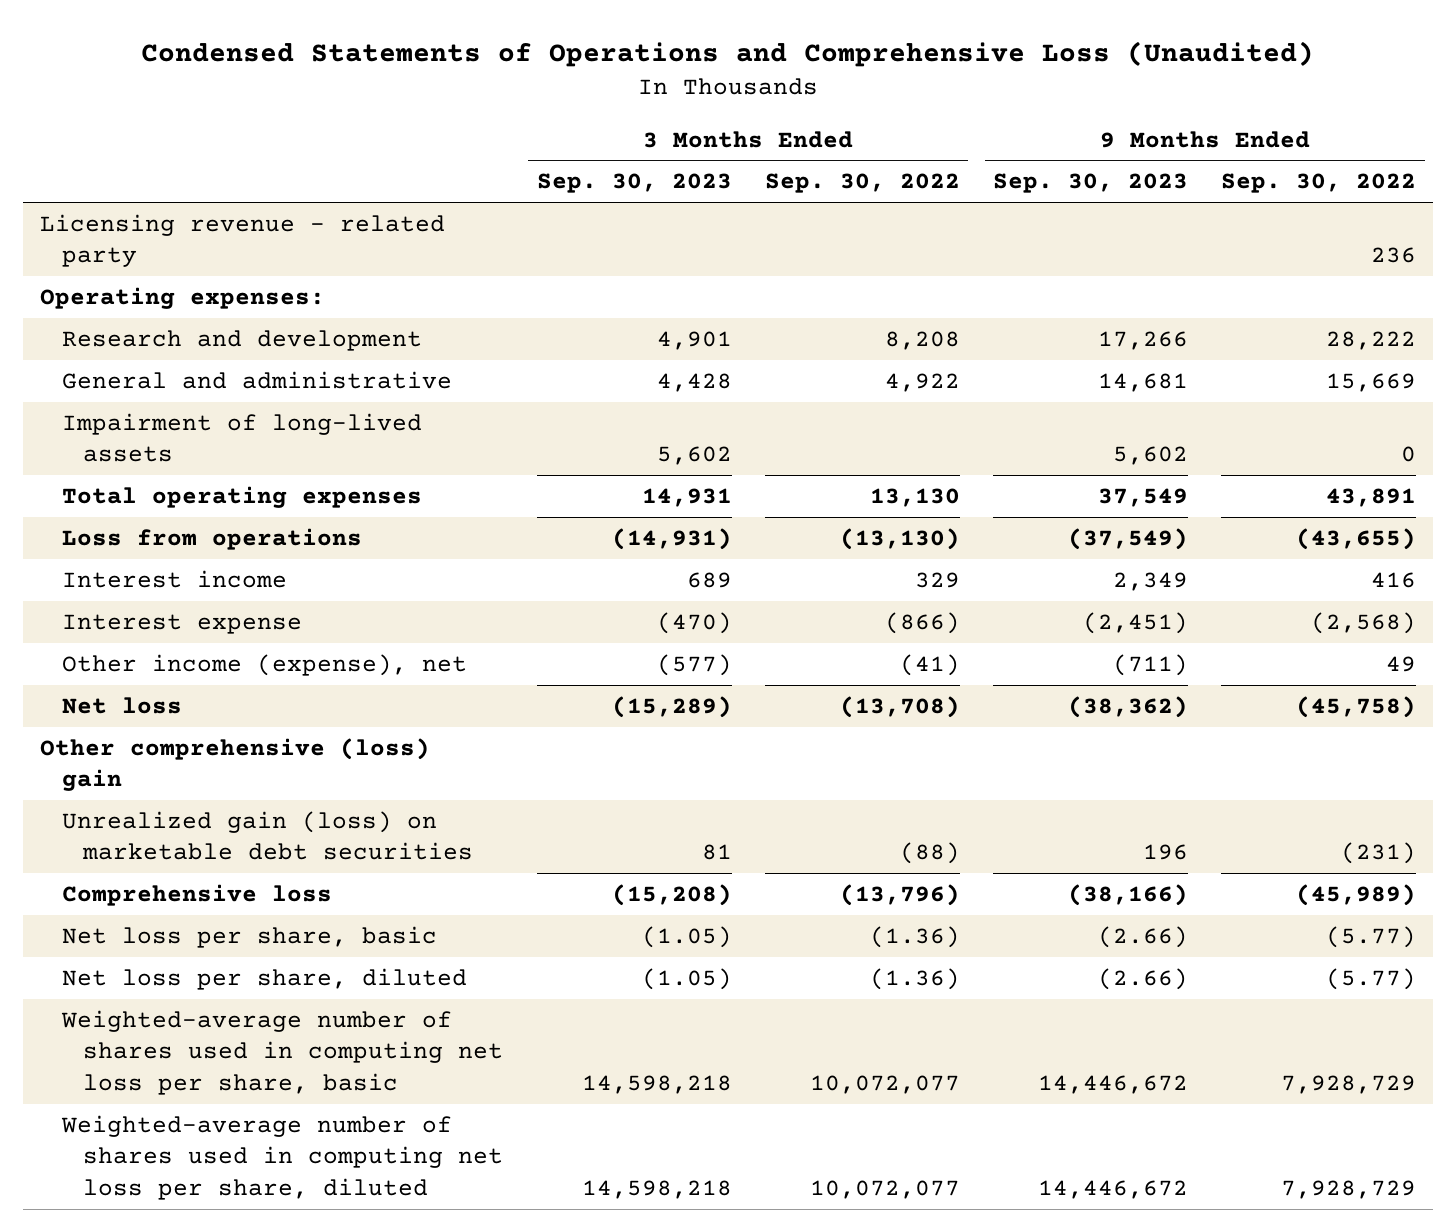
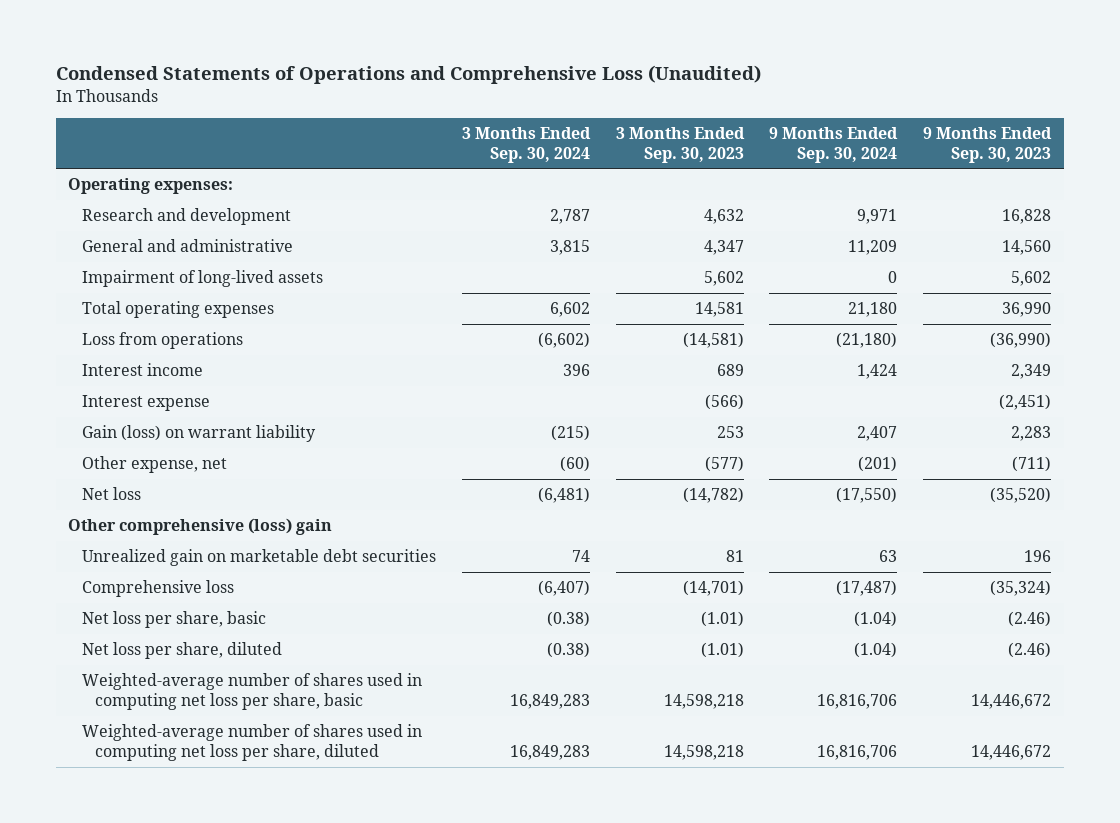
- | 3 Months Ended Sep. 30, 2023 | 3 Months Ended Sep. 30, 2022 | 9 Months Ended Sep. 30, 2023 | 9 Months Ended Sep. 30, 2022
+ | 3 Months Ended Sep. 30, 2024 | 3 Months Ended Sep. 30, 2023 | 9 Months Ended Sep. 30, 2024 | 9 Months Ended Sep. 30, 2023
- Licensing revenue - related party | | | | 236
- Research and development | 4,901 | 8,208 | 17,266 | 28,222
- General and administrative | 4,428 | 4,922 | 14,681 | 15,669
+ Research and development | 2,787 | 4,632 | 9,971 | 16,828
+ General and administrative | 3,815 | 4,347 | 11,209 | 14,560
- Total operating expenses | 14,931 | 13,130 | 37,549 | 43,891
- Loss from operations | (14,931) | (13,130) | (37,549) | (43,655)
+ Total operating expenses | 6,602 | 14,581 | 21,180 | 36,990
+ Loss from operations | (6,602) | (14,581) | (21,180) | (36,990)
- Interest expense | (470) | (866) | (2,451) | (2,568)
- Other income (expense), net | (577) | (41) | (711) | 49
- Net loss | (15,289) | (13,708) | (38,362) | (45,758)
+ Interest expense | | (566) | | (2,451)
+ Gain (loss) on warrant liability | (215) | 253 | 2,407 | 2,283
+ Other expense, net | (60) | (577) | (201) | (711)
+ Net loss | (6,481) | (14,782) | (17,550) | (35,520)
- Unrealized gain (loss) on marketable debt securities | 81 | (88) | 196 | (231)
- Comprehensive loss | (15,208) | (13,796) | (38,166) | (45,989)
- Net loss per share, basic | (1.05) | (1.36) | (2.66) | (5.77)
- Net loss per share, diluted | (1.05) | (1.36) | (2.66) | (5.77)
+ Unrealized gain on marketable debt securities | 74 | 81 | 63 | 196
+ Comprehensive loss | (6,407) | (14,701) | (17,487) | (35,324)
+ Net loss per share, basic | (0.38) | (1.01) | (1.04) | (2.46)
+ Net loss per share, diluted | (0.38) | (1.01) | (1.04) | (2.46)

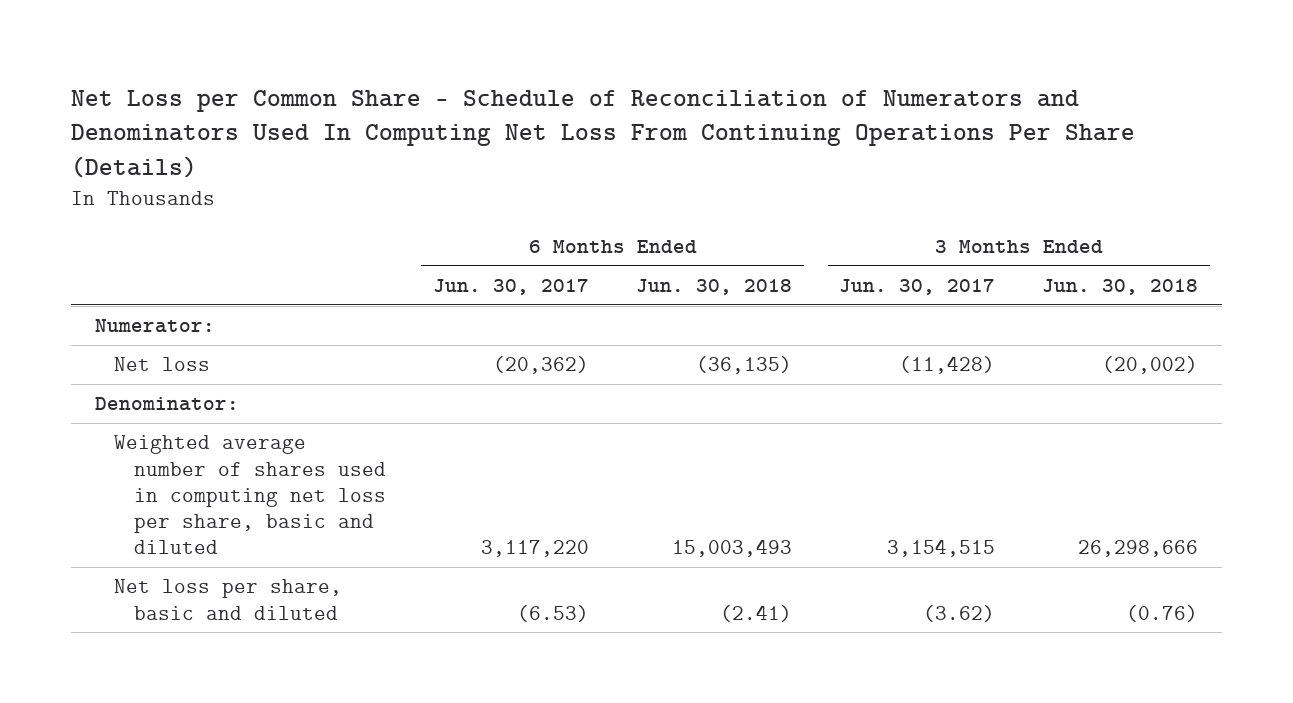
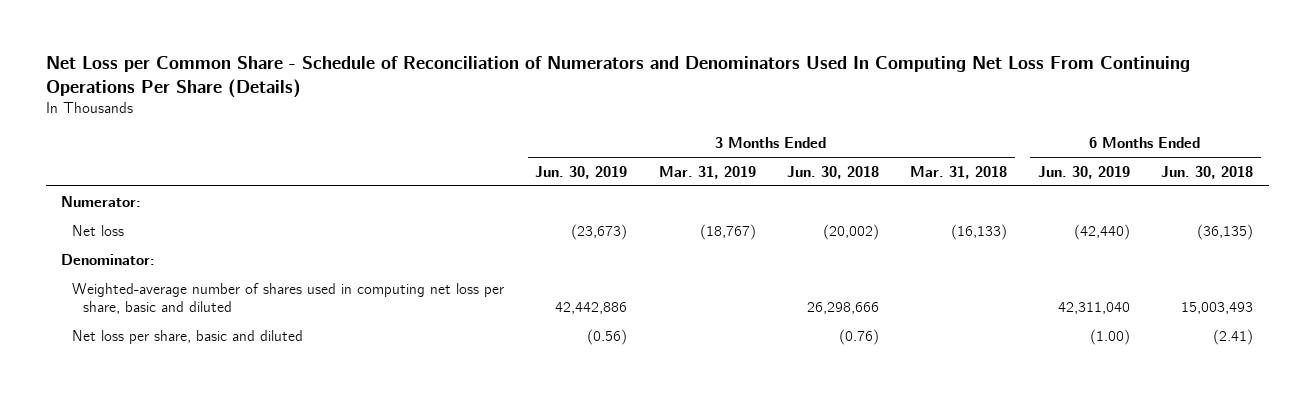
- | 6 Months Ended Jun. 30, 2017 | 6 Months Ended Jun. 30, 2018 | 3 Months Ended Jun. 30, 2017 | 3 Months Ended Jun. 30, 2018
+ | 3 Months Ended Jun. 30, 2019 | 3 Months Ended Mar. 31, 2019 | 3 Months Ended Jun. 30, 2018 | 3 Months Ended Mar. 31, 2018 | 6 Months Ended Jun. 30, 2019 | 6 Months Ended Jun. 30, 2018
- Weighted average number of shares used in computing net loss per share, basic and diluted | 3,117,220 | 15,003,493 | 3,154,515 | 26,298,666
+ Weighted-average number of shares used in computing net loss per share, basic and diluted | 42,442,886 | | 26,298,666 | | 42,311,040 | 15,003,493

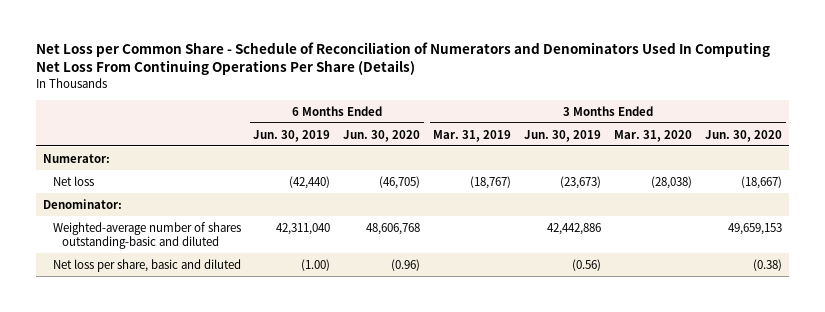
- | 3 Months Ended Jun. 30, 2019 | 3 Months Ended Mar. 31, 2019 | 3 Months Ended Jun. 30, 2018 | 3 Months Ended Mar. 31, 2018 | 6 Months Ended Jun. 30, 2019 | 6 Months Ended Jun. 30, 2018
+ | 6 Months Ended Jun. 30, 2019 | 6 Months Ended Jun. 30, 2020 | 3 Months Ended Mar. 31, 2019 | 3 Months Ended Jun. 30, 2019 | 3 Months Ended Mar. 31, 2020 | 3 Months Ended Jun. 30, 2020
- Weighted-average number of shares used in computing net loss per share, basic and diluted | 42,442,886 | | 26,298,666 | | 42,311,040 | 15,003,493
+ Weighted-average number of shares outstanding-basic and diluted | 42,311,040 | 48,606,768 | | 42,442,886 | | 49,659,153

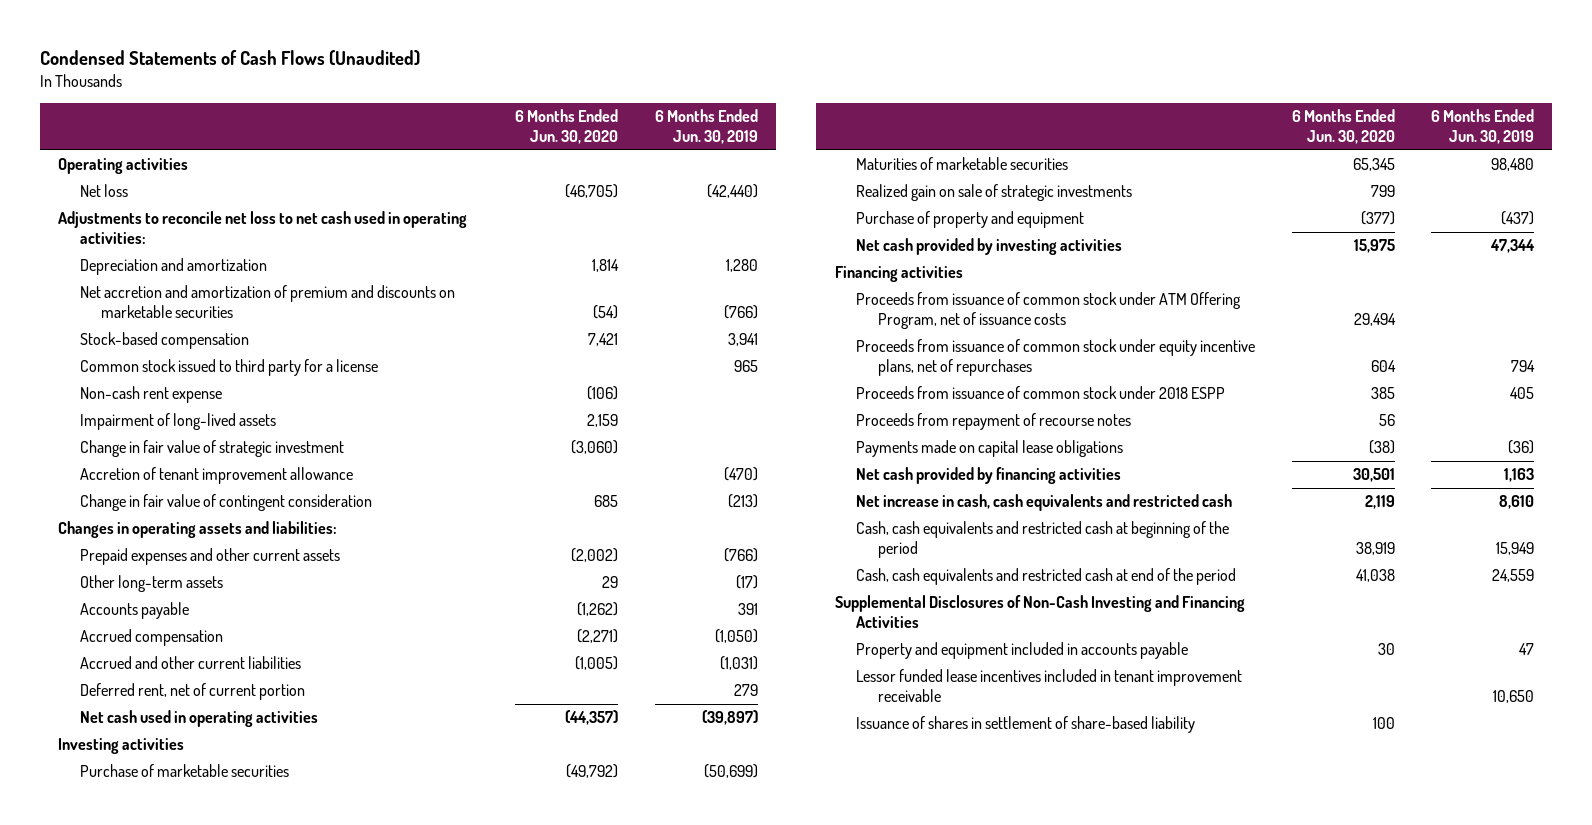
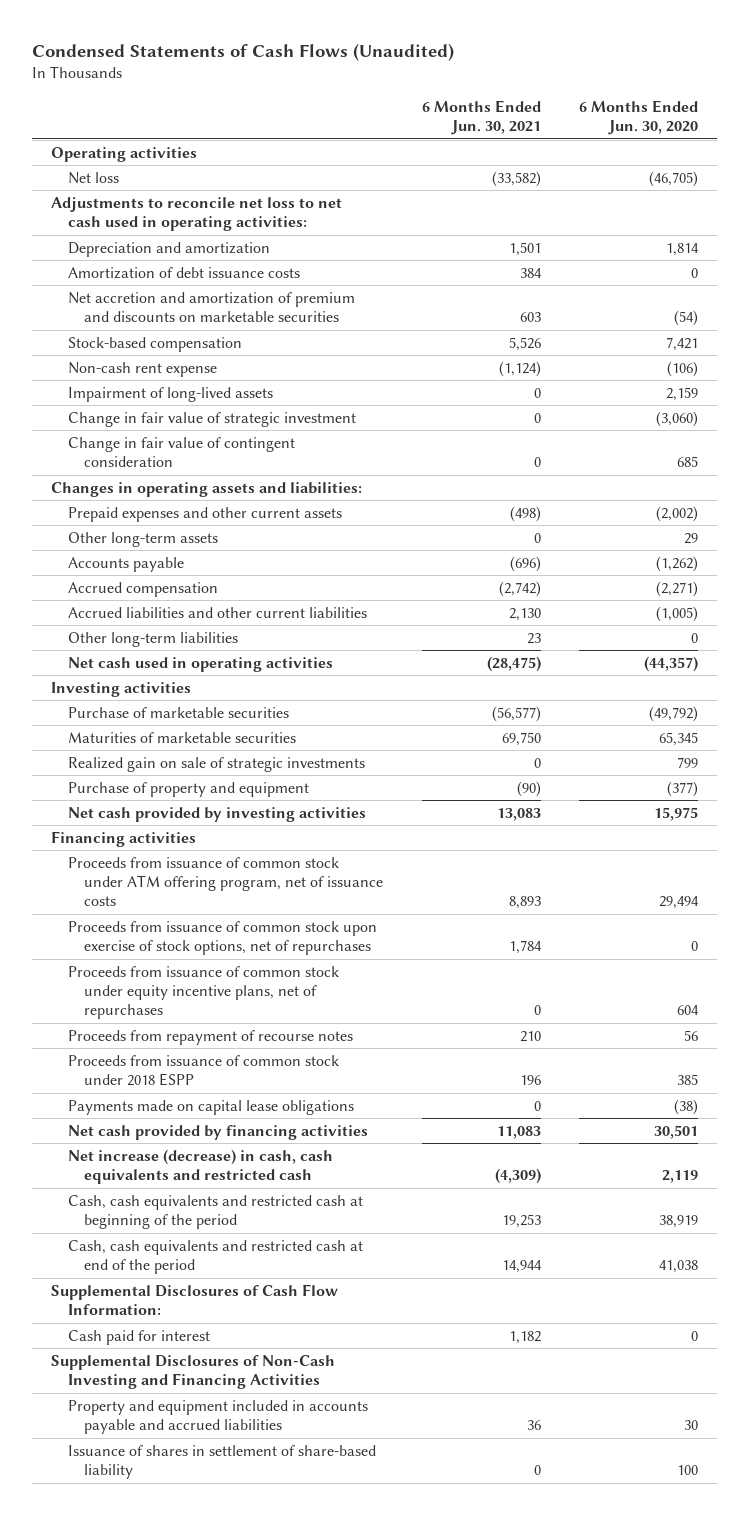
- | 6 Months Ended Jun. 30, 2020 | 6 Months Ended Jun. 30, 2019
+ | 6 Months Ended Jun. 30, 2021 | 6 Months Ended Jun. 30, 2020
+ Amortization of debt issuance costs | 384 | 0
- Common stock issued to third party for a license | | 965
- Accretion of tenant improvement allowance | | (470)
- Accrued and other current liabilities | (1,005) | (1,031)
- Deferred rent, net of current portion | | 279
+ Accrued liabilities and other current liabilities | 2,130 | (1,005)
+ Other long-term liabilities | 23 | 0
- Proceeds from issuance of common stock under ATM Offering Program, net of issuance costs | 29,494 |
+ Proceeds from issuance of common stock under ATM offering program, net of issuance costs | 8,893 | 29,494
+ Proceeds from issuance of common stock upon exercise of stock options, net of repurchases | 1,784 | 0
moved down: Proceeds from issuance of common stock under 2018 ESPP | 196 | 385
- Net increase in cash, cash equivalents and restricted cash | 2,119 | 8,610
+ Net increase (decrease) in cash, cash equivalents and restricted cash | (4,309) | 2,119
+ Supplemental Disclosures of Cash Flow Information:
+ Cash paid for interest | 1,182 | 0
- Property and equipment included in accounts payable | 30 | 47
- Lessor funded lease incentives included in tenant improvement receivable | | 10,650
+ Property and equipment included in accounts payable and accrued liabilities | 36 | 30

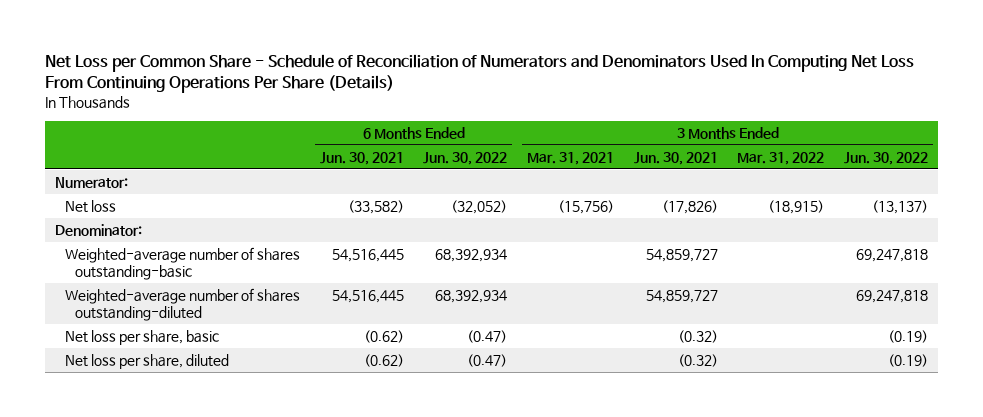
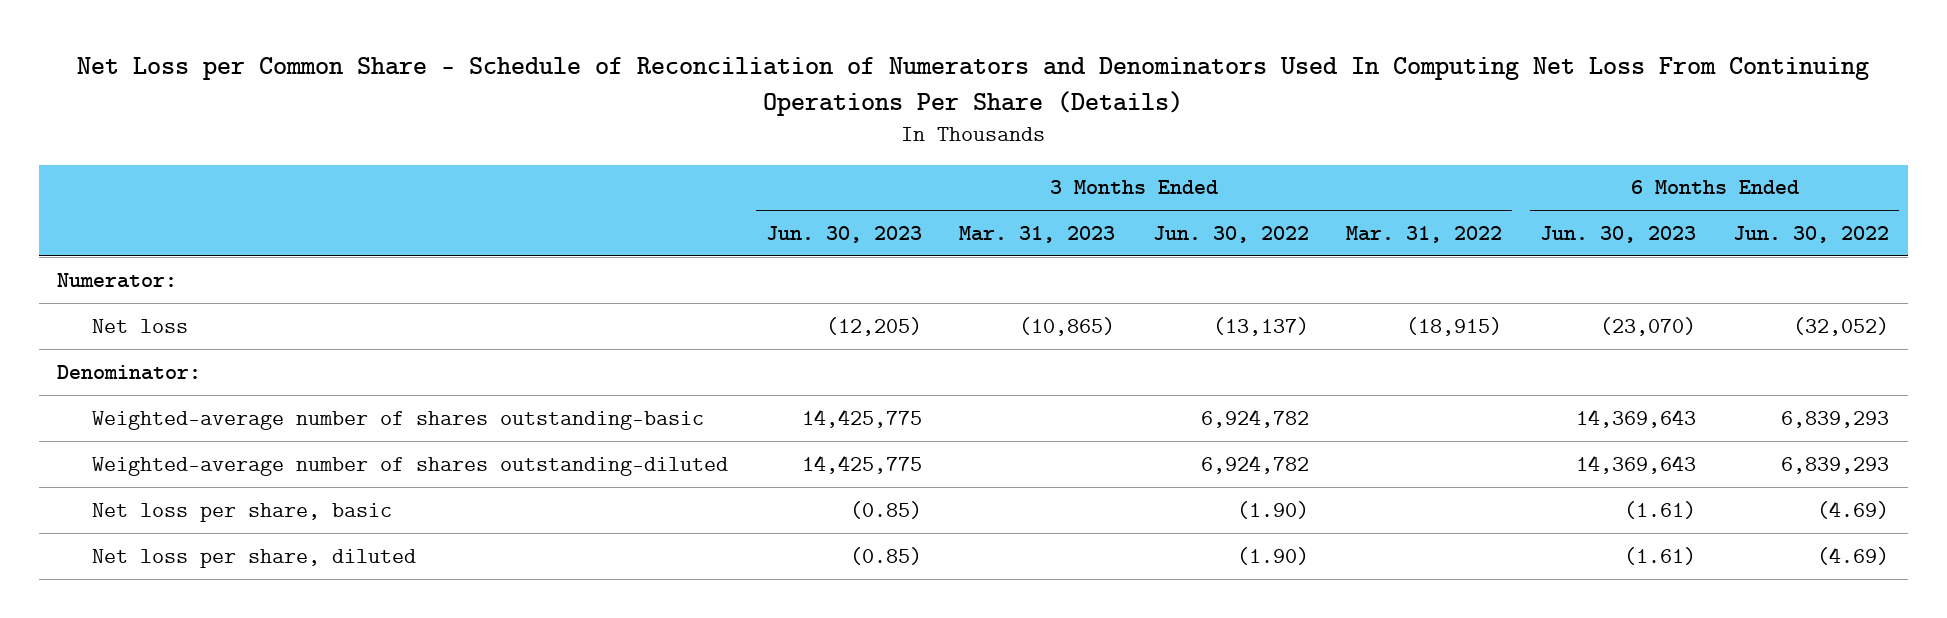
- | 6 Months Ended Jun. 30, 2021 | 6 Months Ended Jun. 30, 2022 | 3 Months Ended Mar. 31, 2021 | 3 Months Ended Jun. 30, 2021 | 3 Months Ended Mar. 31, 2022 | 3 Months Ended Jun. 30, 2022
+ | 3 Months Ended Jun. 30, 2023 | 3 Months Ended Mar. 31, 2023 | 3 Months Ended Jun. 30, 2022 | 3 Months Ended Mar. 31, 2022 | 6 Months Ended Jun. 30, 2023 | 6 Months Ended Jun. 30, 2022
- Weighted-average number of shares outstanding-basic | 54,516,445 | 68,392,934 | | 54,859,727 | | 69,247,818
- Weighted-average number of shares outstanding-diluted | 54,516,445 | 68,392,934 | | 54,859,727 | | 69,247,818
- Net loss per share, basic | (0.62) | (0.47) | | (0.32) | | (0.19)
- Net loss per share, diluted | (0.62) | (0.47) | | (0.32) | | (0.19)
+ Weighted-average number of shares outstanding-basic | 14,425,775 | | 6,924,782 | | 14,369,643 | 6,839,293
+ Weighted-average number of shares outstanding-diluted | 14,425,775 | | 6,924,782 | | 14,369,643 | 6,839,293
+ Net loss per share, basic | (0.85) | | (1.90) | | (1.61) | (4.69)
+ Net loss per share, diluted | (0.85) | | (1.90) | | (1.61) | (4.69)

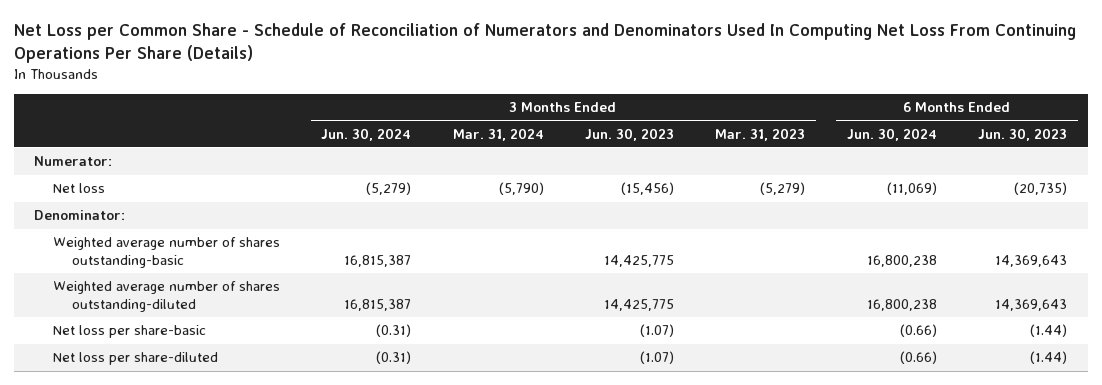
- | 3 Months Ended Jun. 30, 2023 | 3 Months Ended Mar. 31, 2023 | 3 Months Ended Jun. 30, 2022 | 3 Months Ended Mar. 31, 2022 | 6 Months Ended Jun. 30, 2023 | 6 Months Ended Jun. 30, 2022
+ | 3 Months Ended Jun. 30, 2024 | 3 Months Ended Mar. 31, 2024 | 3 Months Ended Jun. 30, 2023 | 3 Months Ended Mar. 31, 2023 | 6 Months Ended Jun. 30, 2024 | 6 Months Ended Jun. 30, 2023
- Net loss | (12,205) | (10,865) | (13,137) | (18,915) | (23,070) | (32,052)
+ Net loss | (5,279) | (5,790) | (15,456) | (5,279) | (11,069) | (20,735)
- Weighted-average number of shares outstanding-basic | 14,425,775 | | 6,924,782 | | 14,369,643 | 6,839,293
- Weighted-average number of shares outstanding-diluted | 14,425,775 | | 6,924,782 | | 14,369,643 | 6,839,293
- Net loss per share, basic | (0.85) | | (1.90) | | (1.61) | (4.69)
- Net loss per share, diluted | (0.85) | | (1.90) | | (1.61) | (4.69)
+ Weighted average number of shares outstanding-basic | 16,815,387 | | 14,425,775 | | 16,800,238 | 14,369,643
+ Weighted average number of shares outstanding-diluted | 16,815,387 | | 14,425,775 | | 16,800,238 | 14,369,643
+ Net loss per share-basic | (0.31) | | (1.07) | | (0.66) | (1.44)
+ Net loss per share-diluted | (0.31) | | (1.07) | | (0.66) | (1.44)

